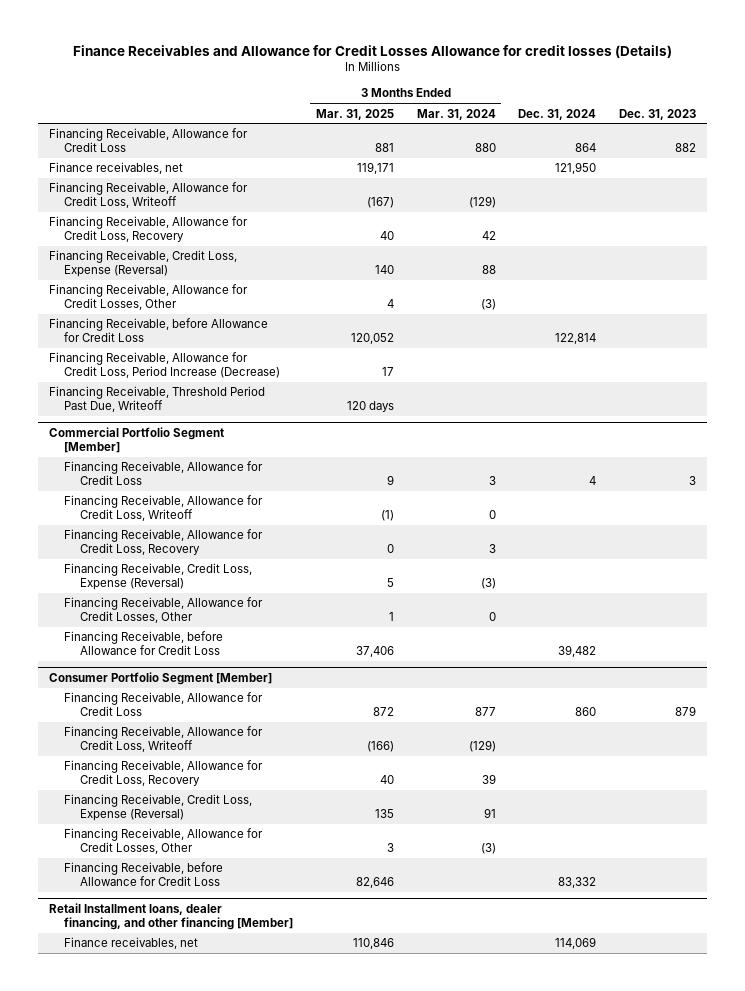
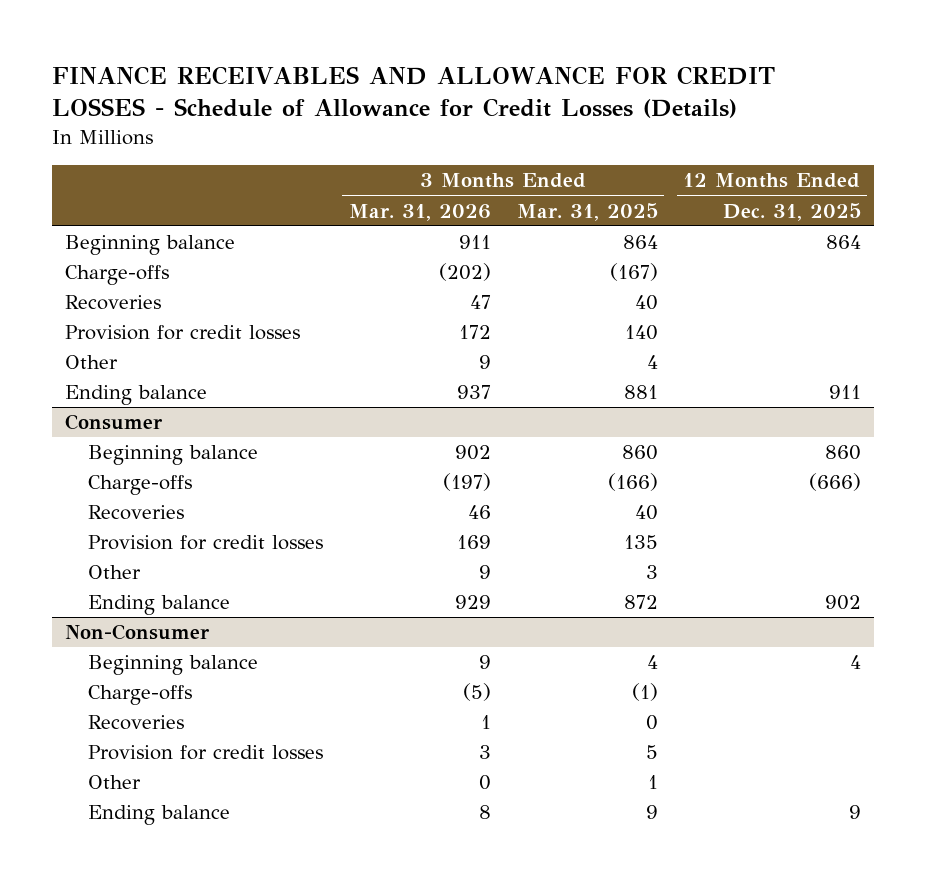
- Finance Receivables and Allowance for Credit Losses Allowance for credit losses (Details)
+ FINANCE RECEIVABLES AND ALLOWANCE FOR CREDIT LOSSES - Schedule of Allowance for Credit Losses (Details)
- | 3 Months Ended Mar. 31, 2025 | 3 Months Ended Mar. 31, 2024 | Dec. 31, 2024 | Dec. 31, 2023
+ | 3 Months Ended Mar. 31, 2026 | 3 Months Ended Mar. 31, 2025 | 12 Months Ended Dec. 31, 2025
- Financing Receivable, Allowance for Credit Loss | 881 | 880 | 864 | 882
- Finance receivables, net | 119,171 | | 121,950 |
- Financing Receivable, Allowance for Credit Loss, Writeoff | (167) | (129) | |
- Financing Receivable, Allowance for Credit Loss, Recovery | 40 | 42 | |
- Financing Receivable, Credit Loss, Expense (Reversal) | 140 | 88 | |
- Financing Receivable, Allowance for Credit Losses, Other | 4 | (3) | |
- Financing Receivable, before Allowance for Credit Loss | 120,052 | | 122,814 |
- Financing Receivable, Allowance for Credit Loss, Period Increase (Decrease) | 17 | | |
- Financing Receivable, Threshold Period Past Due, Writeoff | 120 days | | |
- Commercial Portfolio Segment [Member]
- Financing Receivable, Allowance for Credit Loss | 9 | 3 | 4 | 3
- Financing Receivable, Allowance for Credit Loss, Writeoff | (1) | 0 | |
- Financing Receivable, Allowance for Credit Loss, Recovery | 0 | 3 | |
- Financing Receivable, Credit Loss, Expense (Reversal) | 5 | (3) | |
- Financing Receivable, Allowance for Credit Losses, Other | 1 | 0 | |
- Financing Receivable, before Allowance for Credit Loss | 37,406 | | 39,482 |
- Consumer Portfolio Segment [Member]
- Financing Receivable, Allowance for Credit Loss | 872 | 877 | 860 | 879
- Financing Receivable, Allowance for Credit Loss, Writeoff | (166) | (129) | |
- Financing Receivable, Allowance for Credit Loss, Recovery | 40 | 39 | |
- Financing Receivable, Credit Loss, Expense (Reversal) | 135 | 91 | |
- Financing Receivable, Allowance for Credit Losses, Other | 3 | (3) | |
- Financing Receivable, before Allowance for Credit Loss | 82,646 | | 83,332 |
- Retail Installment loans, dealer financing, and other financing [Member]
- Finance receivables, net | 110,846 | | 114,069 |
+ Beginning balance | 911 | 864 | 864
+ Charge-offs | (202) | (167) |
+ Recoveries | 47 | 40 |
+ Provision for credit losses | 172 | 140 |
+ Other | 9 | 4 |
+ Ending balance | 937 | 881 | 911
+ Consumer
+ Beginning balance | 902 | 860 | 860
+ Charge-offs | (197) | (166) | (666)
+ Recoveries | 46 | 40 |
+ Provision for credit losses | 169 | 135 |
+ Other | 9 | 3 |
+ Ending balance | 929 | 872 | 902
+ Non-Consumer
+ Beginning balance | 9 | 4 | 4
+ Charge-offs | (5) | (1) |
+ Recoveries | 1 | 0 |
+ Provision for credit losses | 3 | 5 |
+ Other | 0 | 1 |
+ Ending balance | 8 | 9 | 9

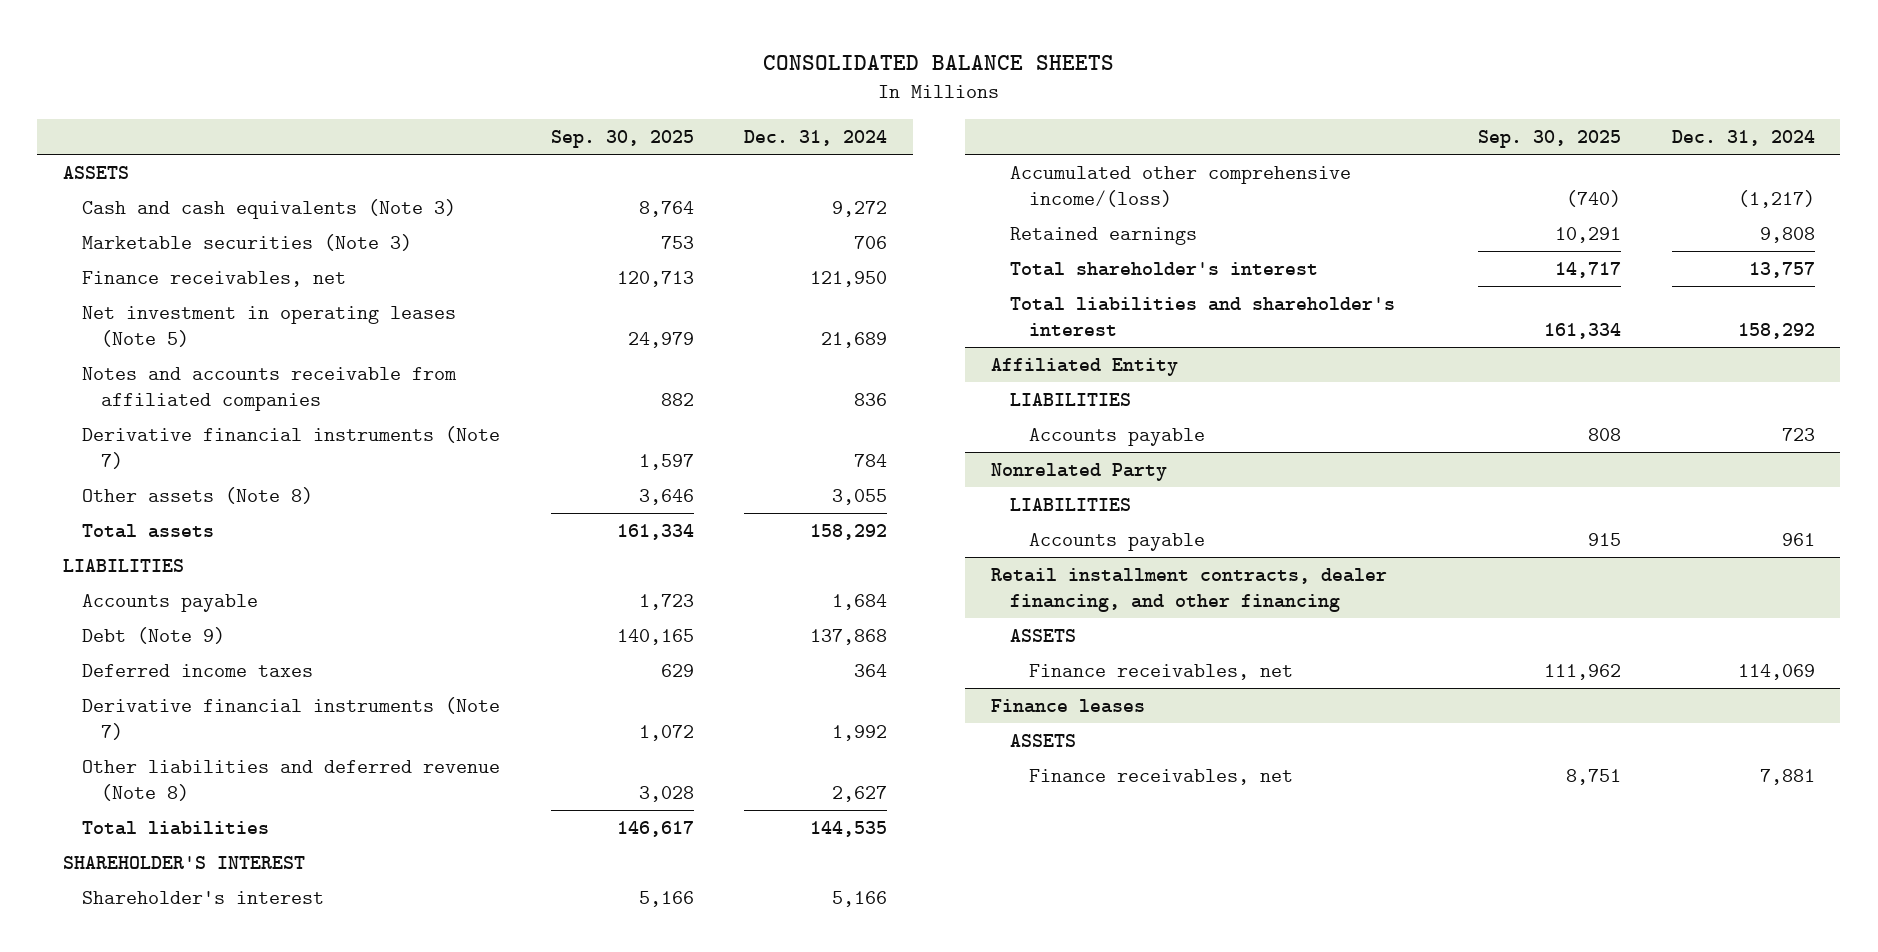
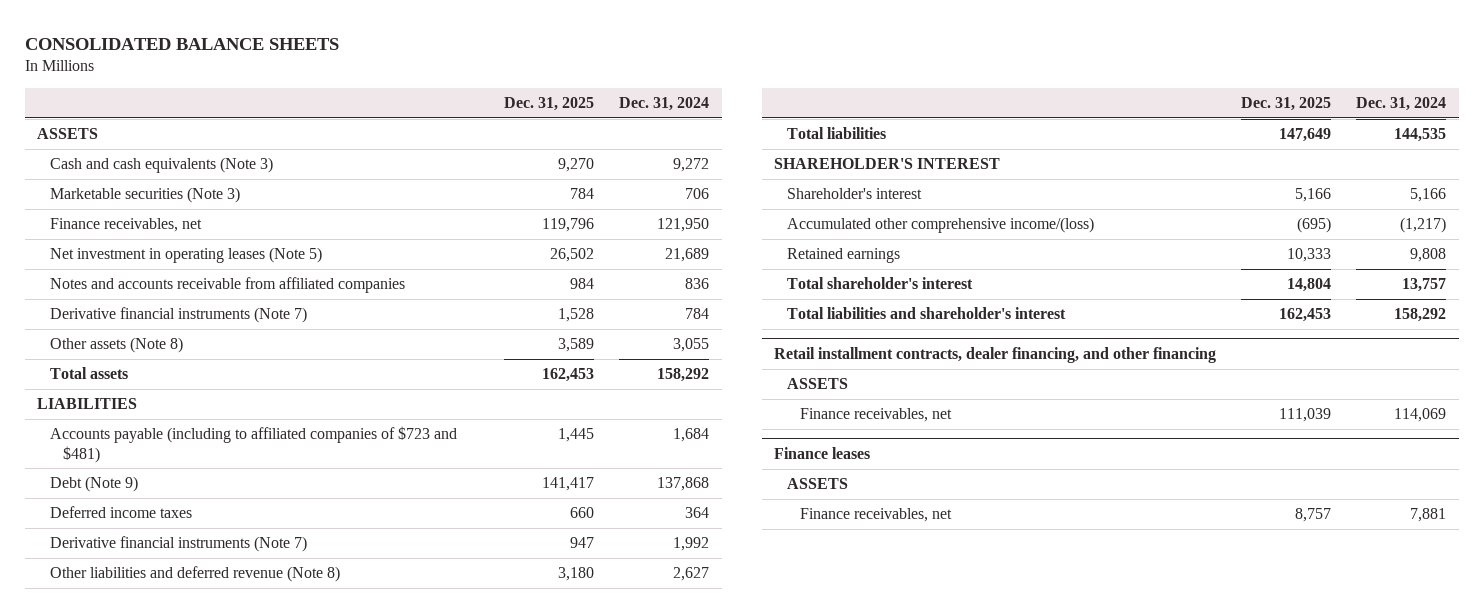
- | Sep. 30, 2025 | Dec. 31, 2024
+ | Dec. 31, 2025 | Dec. 31, 2024
- Accounts payable | 1,723 | 1,684
+ Accounts payable (including to affiliated companies of $723 and $481) | 1,445 | 1,684
- Affiliated Entity
- LIABILITIES
- Accounts payable | 808 | 723
- Nonrelated Party
- LIABILITIES
- Accounts payable | 915 | 961

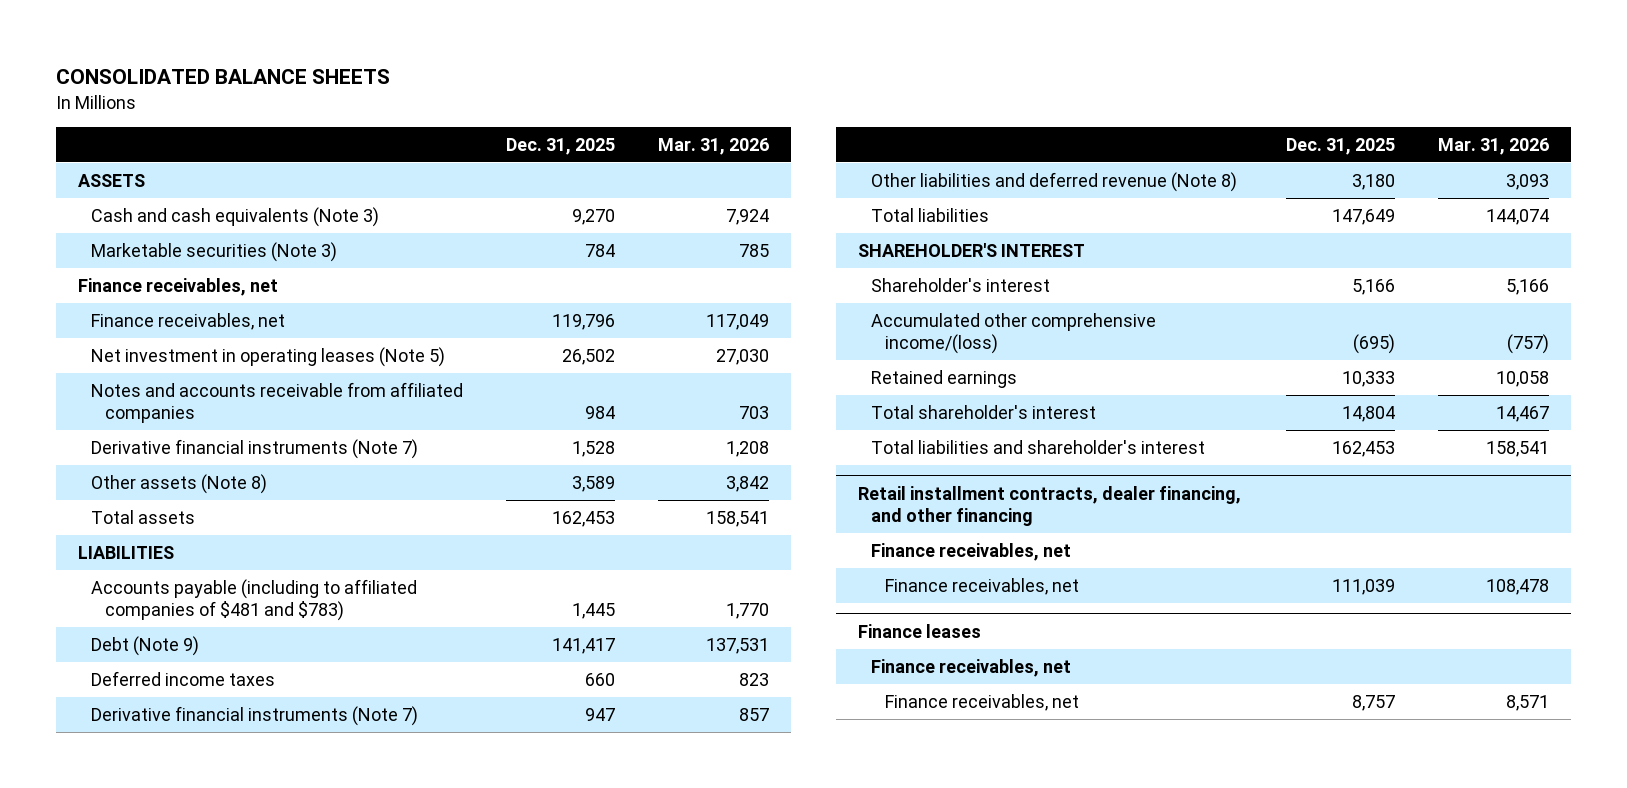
- | Dec. 31, 2025 | Dec. 31, 2024
+ | Dec. 31, 2025 | Mar. 31, 2026
+ Finance receivables, net
- Accounts payable (including to affiliated companies of $723 and $481) | 1,445 | 1,684
+ Accounts payable (including to affiliated companies of $481 and $783) | 1,445 | 1,770
@ Retail installment contracts, dealer financing, and other financing
- ASSETS
+ Finance receivables, net
@ Finance leases
- ASSETS
+ Finance receivables, net

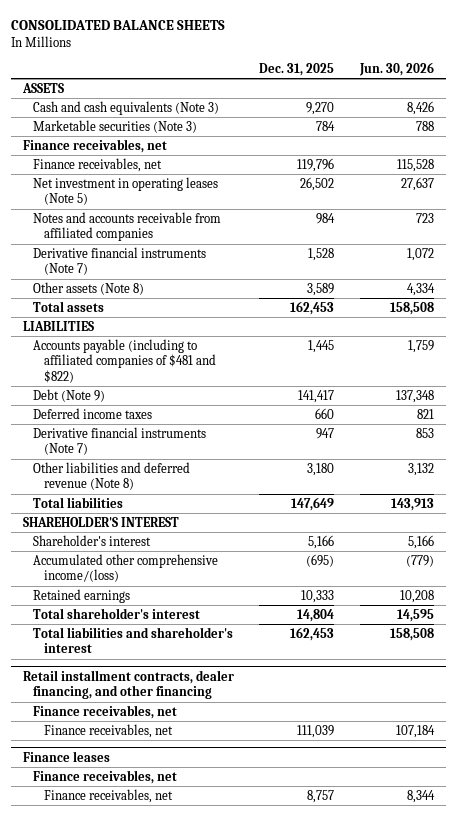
- | Dec. 31, 2025 | Mar. 31, 2026
+ | Dec. 31, 2025 | Jun. 30, 2026
- Accounts payable (including to affiliated companies of $481 and $783) | 1,445 | 1,770
+ Accounts payable (including to affiliated companies of $481 and $822) | 1,445 | 1,759

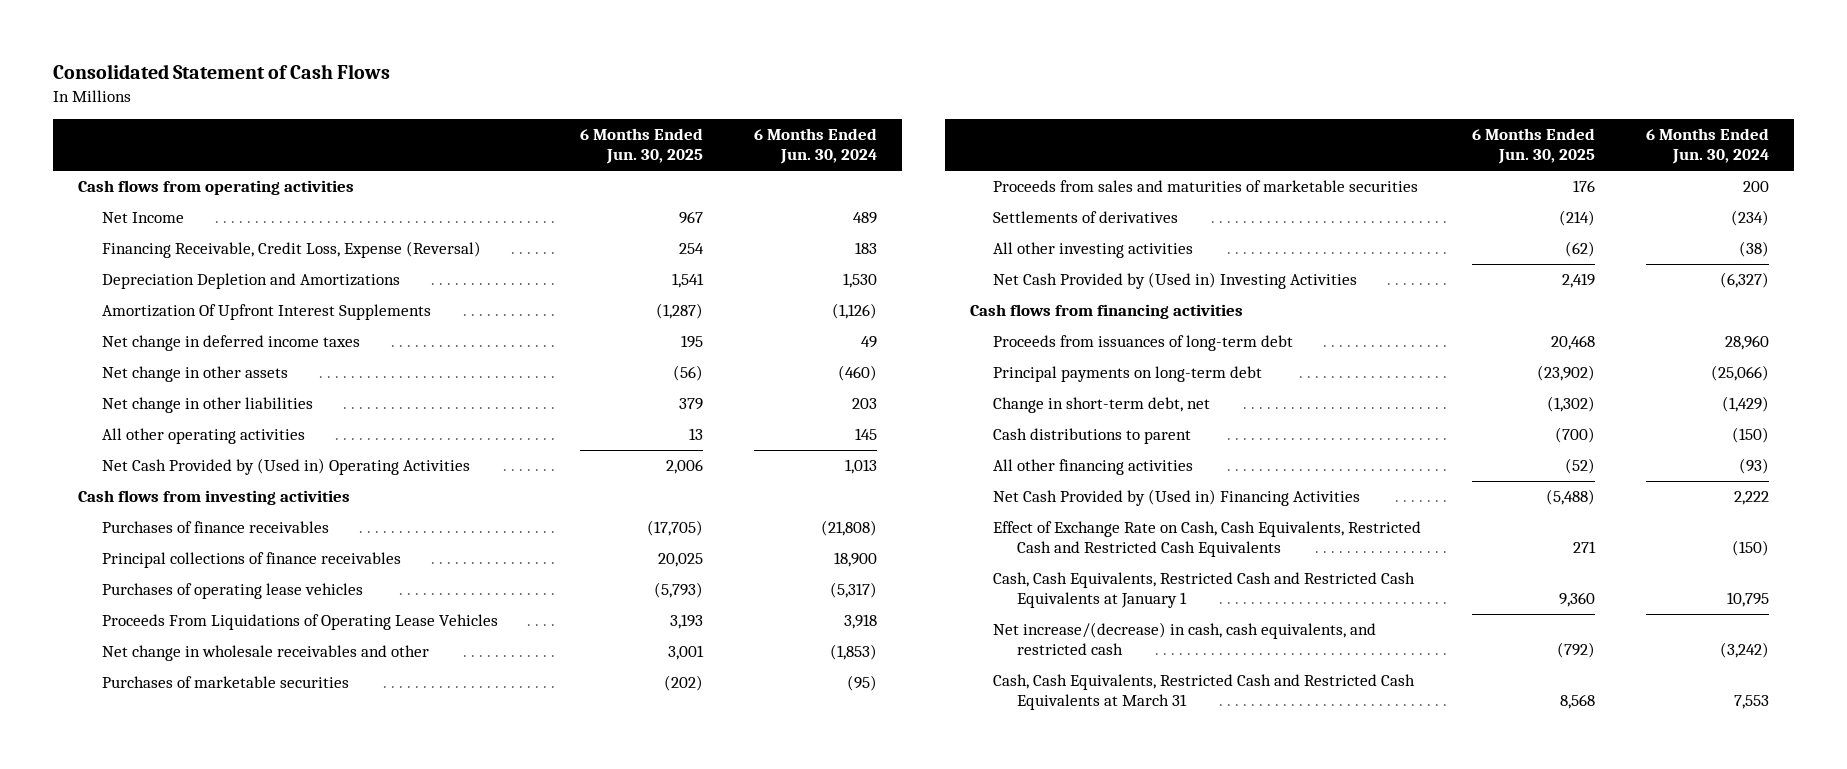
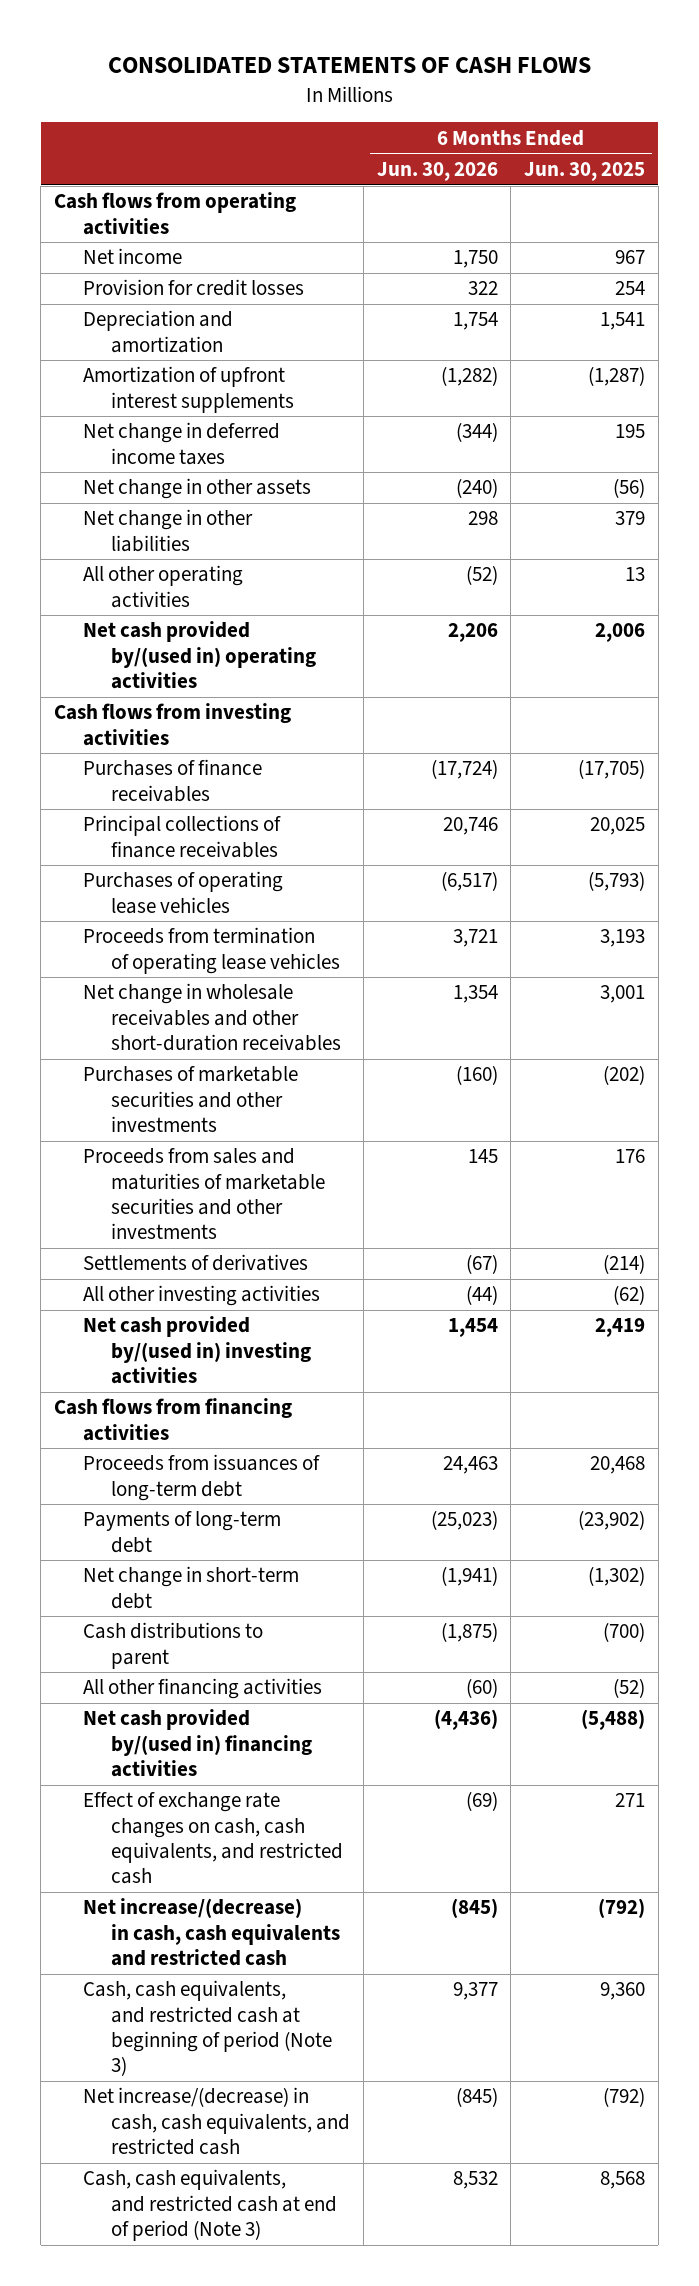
- Consolidated Statement of Cash Flows
+ CONSOLIDATED STATEMENTS OF CASH FLOWS
- | 6 Months Ended Jun. 30, 2025 | 6 Months Ended Jun. 30, 2024
+ | 6 Months Ended Jun. 30, 2026 | 6 Months Ended Jun. 30, 2025
- Net Income | 967 | 489
- Financing Receivable, Credit Loss, Expense (Reversal) | 254 | 183
- Depreciation Depletion and Amortizations | 1,541 | 1,530
- Amortization Of Upfront Interest Supplements | (1,287) | (1,126)
+ Net income | 1,750 | 967
+ Provision for credit losses | 322 | 254
+ Depreciation and amortization | 1,754 | 1,541
+ Amortization of upfront interest supplements | (1,282) | (1,287)
- Net Cash Provided by (Used in) Operating Activities | 2,006 | 1,013
+ Net cash provided by/(used in) operating activities | 2,206 | 2,006
- Proceeds From Liquidations of Operating Lease Vehicles | 3,193 | 3,918
- Net change in wholesale receivables and other | 3,001 | (1,853)
- Purchases of marketable securities | (202) | (95)
- Proceeds from sales and maturities of marketable securities | 176 | 200
+ Proceeds from termination of operating lease vehicles | 3,721 | 3,193
+ Net change in wholesale receivables and other short-duration receivables | 1,354 | 3,001
+ Purchases of marketable securities and other investments | (160) | (202)
+ Proceeds from sales and maturities of marketable securities and other investments | 145 | 176
- Net Cash Provided by (Used in) Investing Activities | 2,419 | (6,327)
+ Net cash provided by/(used in) investing activities | 1,454 | 2,419
- Principal payments on long-term debt | (23,902) | (25,066)
- Change in short-term debt, net | (1,302) | (1,429)
+ Payments of long-term debt | (25,023) | (23,902)
+ Net change in short-term debt | (1,941) | (1,302)
- Net Cash Provided by (Used in) Financing Activities | (5,488) | 2,222
- Effect of Exchange Rate on Cash, Cash Equivalents, Restricted Cash and Restricted Cash Equivalents | 271 | (150)
- Cash, Cash Equivalents, Restricted Cash and Restricted Cash Equivalents at January 1 | 9,360 | 10,795
+ Net cash provided by/(used in) financing activities | (4,436) | (5,488)
+ Effect of exchange rate changes on cash, cash equivalents, and restricted cash | (69) | 271
+ Net increase/(decrease) in cash, cash equivalents and restricted cash | (845) | (792)
+ Cash, cash equivalents, and restricted cash at beginning of period (Note 3) | 9,377 | 9,360
- Cash, Cash Equivalents, Restricted Cash and Restricted Cash Equivalents at March 31 | 8,568 | 7,553
+ Cash, cash equivalents, and restricted cash at end of period (Note 3) | 8,532 | 8,568

